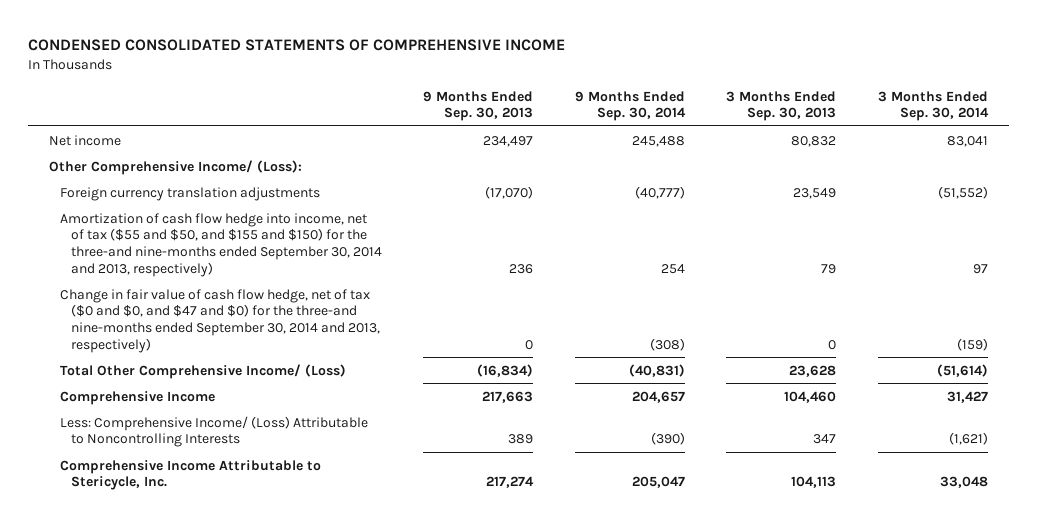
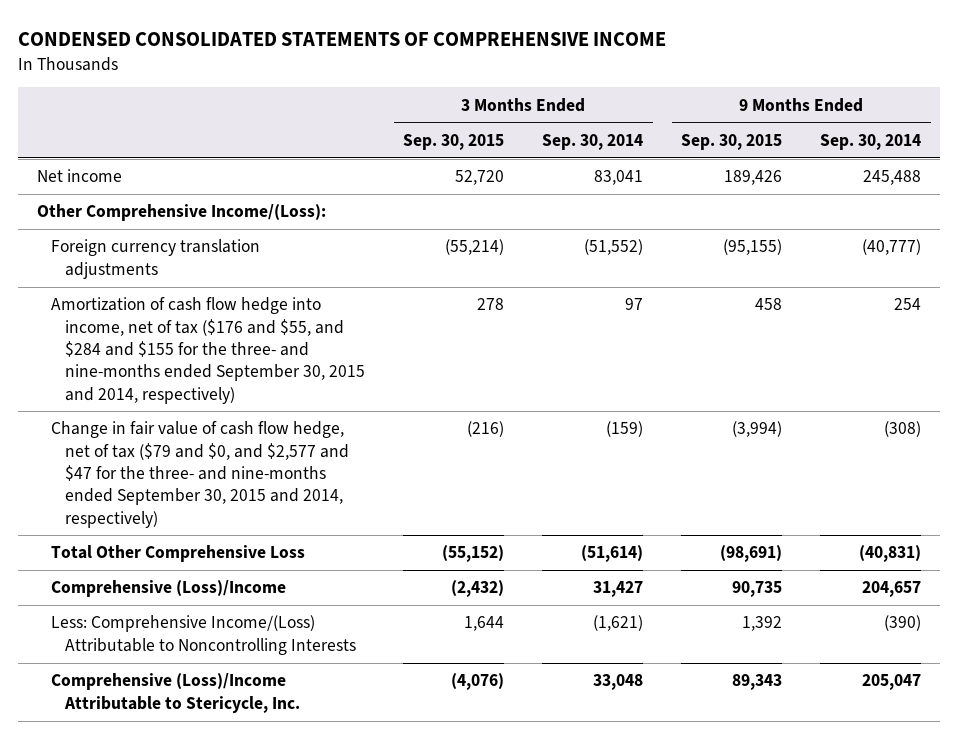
- | 9 Months Ended Sep. 30, 2013 | 9 Months Ended Sep. 30, 2014 | 3 Months Ended Sep. 30, 2013 | 3 Months Ended Sep. 30, 2014
+ | 3 Months Ended Sep. 30, 2015 | 3 Months Ended Sep. 30, 2014 | 9 Months Ended Sep. 30, 2015 | 9 Months Ended Sep. 30, 2014
- Other Comprehensive Income/ (Loss):
+ Other Comprehensive Income/(Loss):
- Amortization of cash flow hedge into income, net of tax ($55 and $50, and $155 and $150) for the three-and nine-months ended September 30, 2014 and 2013, respectively) | 236 | 254 | 79 | 97
- Change in fair value of cash flow hedge, net of tax ($0 and $0, and $47 and $0) for the three-and nine-months ended September 30, 2014 and 2013, respectively) | 0 | (308) | 0 | (159)
- Total Other Comprehensive Income/ (Loss) | (16,834) | (40,831) | 23,628 | (51,614)
- Comprehensive Income | 217,663 | 204,657 | 104,460 | 31,427
- Less: Comprehensive Income/ (Loss) Attributable to Noncontrolling Interests | 389 | (390) | 347 | (1,621)
- Comprehensive Income Attributable to Stericycle, Inc. | 217,274 | 205,047 | 104,113 | 33,048
+ Amortization of cash flow hedge into income, net of tax ($176 and $55, and $284 and $155 for the three- and nine-months ended September 30, 2015 and 2014, respectively) | 278 | 97 | 458 | 254
+ Change in fair value of cash flow hedge, net of tax ($79 and $0, and $2,577 and $47 for the three- and nine-months ended September 30, 2015 and 2014, respectively) | (216) | (159) | (3,994) | (308)
+ Total Other Comprehensive Loss | (55,152) | (51,614) | (98,691) | (40,831)
+ Comprehensive (Loss)/Income | (2,432) | 31,427 | 90,735 | 204,657
+ Less: Comprehensive Income/(Loss) Attributable to Noncontrolling Interests | 1,644 | (1,621) | 1,392 | (390)
+ Comprehensive (Loss)/Income Attributable to Stericycle, Inc. | (4,076) | 33,048 | 89,343 | 205,047

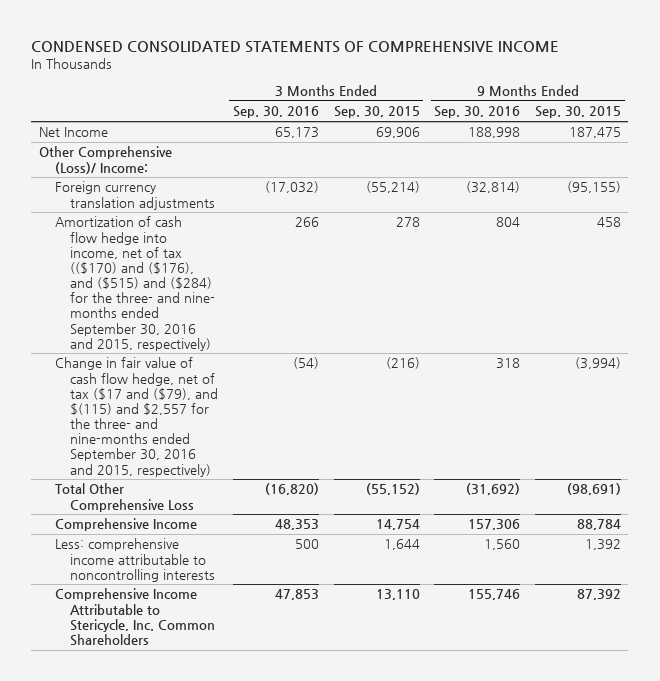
- | 3 Months Ended Sep. 30, 2015 | 3 Months Ended Sep. 30, 2014 | 9 Months Ended Sep. 30, 2015 | 9 Months Ended Sep. 30, 2014
+ | 3 Months Ended Sep. 30, 2016 | 3 Months Ended Sep. 30, 2015 | 9 Months Ended Sep. 30, 2016 | 9 Months Ended Sep. 30, 2015
- Net income | 52,720 | 83,041 | 189,426 | 245,488
- Other Comprehensive Income/(Loss):
+ Net Income | 65,173 | 69,906 | 188,998 | 187,475
+ Other Comprehensive (Loss)/ Income:
- Amortization of cash flow hedge into income, net of tax ($176 and $55, and $284 and $155 for the three- and nine-months ended September 30, 2015 and 2014, respectively) | 278 | 97 | 458 | 254
- Change in fair value of cash flow hedge, net of tax ($79 and $0, and $2,577 and $47 for the three- and nine-months ended September 30, 2015 and 2014, respectively) | (216) | (159) | (3,994) | (308)
+ Amortization of cash flow hedge into income, net of tax (($170) and ($176), and ($515) and ($284) for the three- and nine- months ended September 30, 2016 and 2015, respectively) | 266 | 278 | 804 | 458
+ Change in fair value of cash flow hedge, net of tax ($17 and ($79), and $(115) and $2,557 for the three- and nine-months ended September 30, 2016 and 2015, respectively) | (54) | (216) | 318 | (3,994)
- Comprehensive (Loss)/Income | (2,432) | 31,427 | 90,735 | 204,657
- Less: Comprehensive Income/(Loss) Attributable to Noncontrolling Interests | 1,644 | (1,621) | 1,392 | (390)
- Comprehensive (Loss)/Income Attributable to Stericycle, Inc. | (4,076) | 33,048 | 89,343 | 205,047
+ Comprehensive Income | 48,353 | 14,754 | 157,306 | 88,784
+ Less: comprehensive income attributable to noncontrolling interests | 500 | 1,644 | 1,560 | 1,392
+ Comprehensive Income Attributable to Stericycle, Inc. Common Shareholders | 47,853 | 13,110 | 155,746 | 87,392

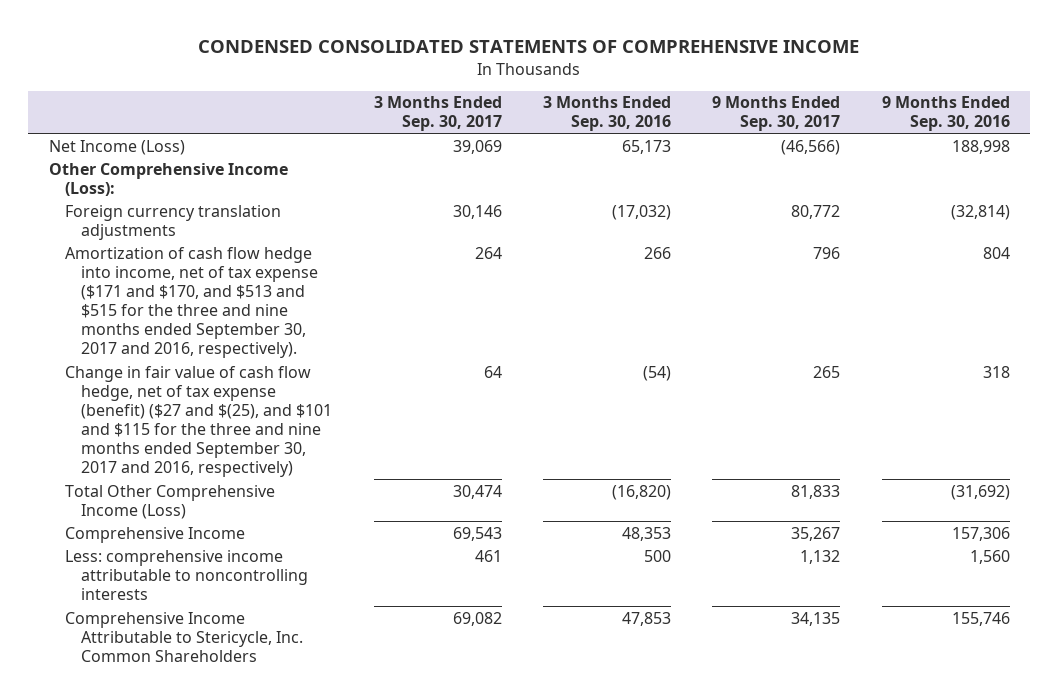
- | 3 Months Ended Sep. 30, 2016 | 3 Months Ended Sep. 30, 2015 | 9 Months Ended Sep. 30, 2016 | 9 Months Ended Sep. 30, 2015
+ | 3 Months Ended Sep. 30, 2017 | 3 Months Ended Sep. 30, 2016 | 9 Months Ended Sep. 30, 2017 | 9 Months Ended Sep. 30, 2016
- Net Income | 65,173 | 69,906 | 188,998 | 187,475
- Other Comprehensive (Loss)/ Income:
+ Net Income (Loss) | 39,069 | 65,173 | (46,566) | 188,998
+ Other Comprehensive Income (Loss):
- Amortization of cash flow hedge into income, net of tax (($170) and ($176), and ($515) and ($284) for the three- and nine- months ended September 30, 2016 and 2015, respectively) | 266 | 278 | 804 | 458
- Change in fair value of cash flow hedge, net of tax ($17 and ($79), and $(115) and $2,557 for the three- and nine-months ended September 30, 2016 and 2015, respectively) | (54) | (216) | 318 | (3,994)
- Total Other Comprehensive Loss | (16,820) | (55,152) | (31,692) | (98,691)
+ Amortization of cash flow hedge into income, net of tax expense ($171 and $170, and $513 and $515 for the three and nine months ended September 30, 2017 and 2016, respectively). | 264 | 266 | 796 | 804
+ Change in fair value of cash flow hedge, net of tax expense (benefit) ($27 and $(25), and $101 and $115 for the three and nine months ended September 30, 2017 and 2016, respectively) | 64 | (54) | 265 | 318
+ Total Other Comprehensive Income (Loss) | 30,474 | (16,820) | 81,833 | (31,692)

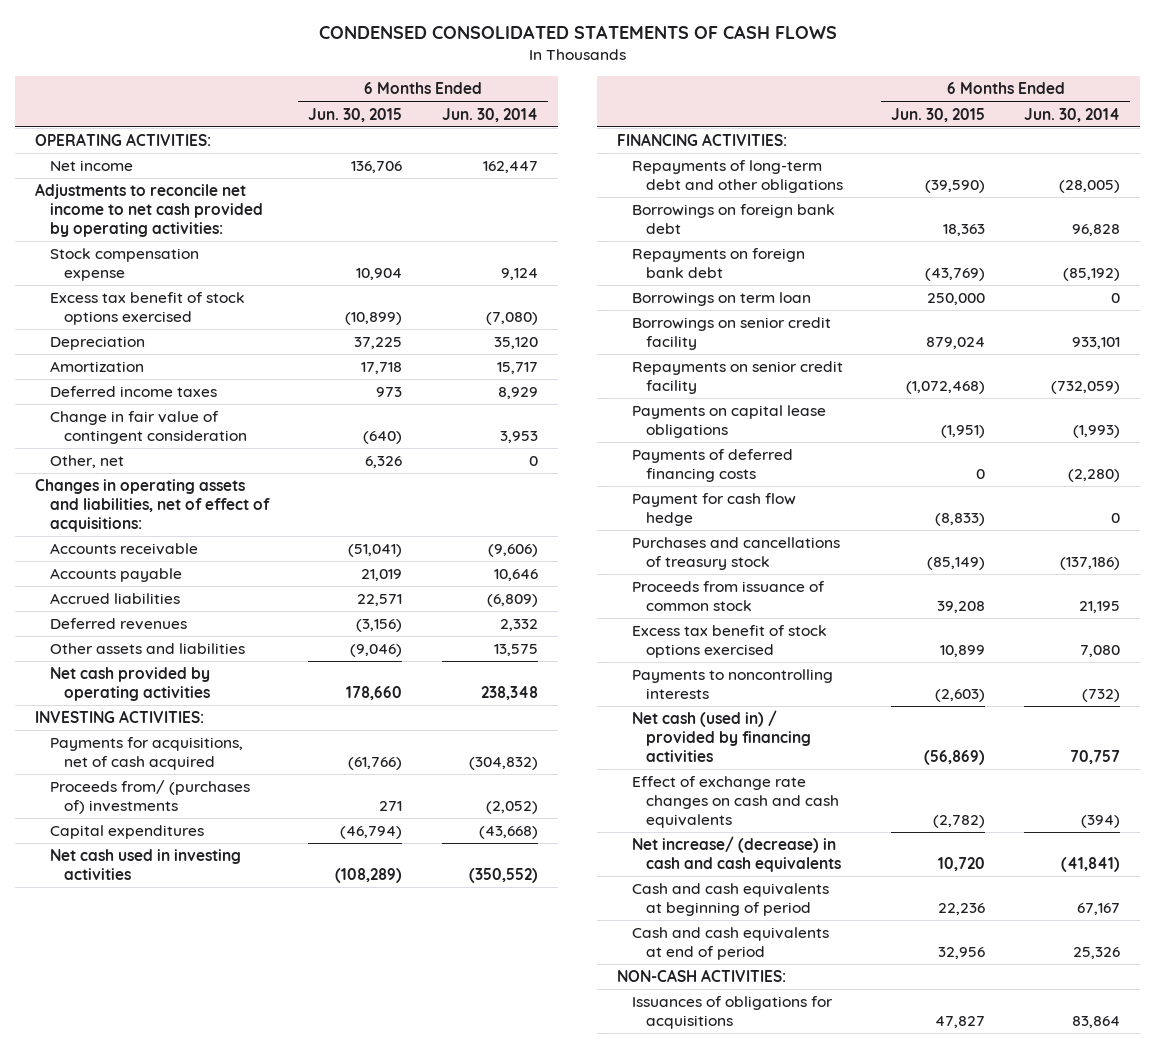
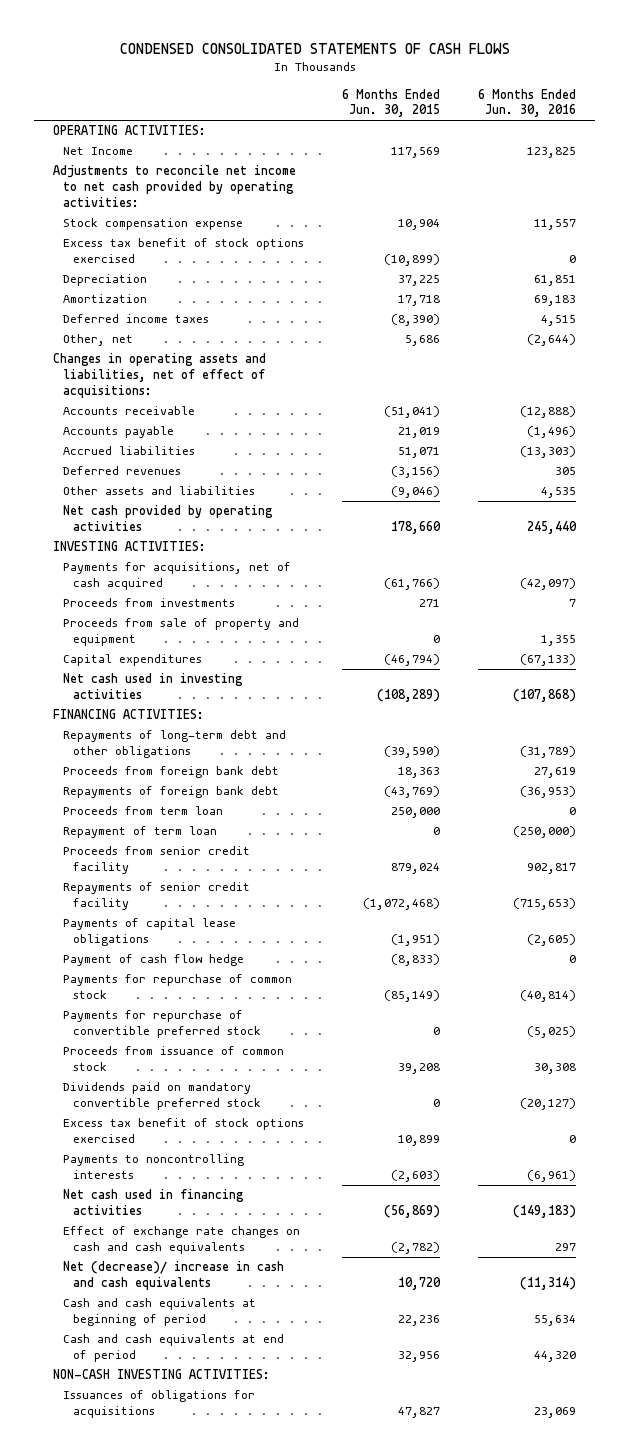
- | 6 Months Ended Jun. 30, 2015 | 6 Months Ended Jun. 30, 2014
+ | 6 Months Ended Jun. 30, 2015 | 6 Months Ended Jun. 30, 2016
- Net income | 136,706 | 162,447
+ Net Income | 117,569 | 123,825
- Deferred income taxes | 973 | 8,929
- Change in fair value of contingent consideration | (640) | 3,953
- Other, net | 6,326 | 0
+ Deferred income taxes | (8,390) | 4,515
+ Other, net | 5,686 | (2,644)
- Accrued liabilities | 22,571 | (6,809)
+ Accrued liabilities | 51,071 | (13,303)
- Proceeds from/ (purchases of) investments | 271 | (2,052)
+ Proceeds from investments | 271 | 7
+ Proceeds from sale of property and equipment | 0 | 1,355
- Borrowings on foreign bank debt | 18,363 | 96,828
- Repayments on foreign bank debt | (43,769) | (85,192)
- Borrowings on term loan | 250,000 | 0
- Borrowings on senior credit facility | 879,024 | 933,101
- Repayments on senior credit facility | (1,072,468) | (732,059)
- Payments on capital lease obligations | (1,951) | (1,993)
- Payments of deferred financing costs | 0 | (2,280)
- Payment for cash flow hedge | (8,833) | 0
- Purchases and cancellations of treasury stock | (85,149) | (137,186)
+ Proceeds from foreign bank debt | 18,363 | 27,619
+ Repayments of foreign bank debt | (43,769) | (36,953)
+ Proceeds from term loan | 250,000 | 0
+ Repayment of term loan | 0 | (250,000)
+ Proceeds from senior credit facility | 879,024 | 902,817
+ Repayments of senior credit facility | (1,072,468) | (715,653)
+ Payments of capital lease obligations | (1,951) | (2,605)
+ Payment of cash flow hedge | (8,833) | 0
+ Payments for repurchase of common stock | (85,149) | (40,814)
+ Payments for repurchase of convertible preferred stock | 0 | (5,025)
+ Dividends paid on mandatory convertible preferred stock | 0 | (20,127)
- Net cash (used in) / provided by financing activities | (56,869) | 70,757
+ Net cash used in financing activities | (56,869) | (149,183)
- Net increase/ (decrease) in cash and cash equivalents | 10,720 | (41,841)
+ Net (decrease)/ increase in cash and cash equivalents | 10,720 | (11,314)
- NON-CASH ACTIVITIES:
+ NON-CASH INVESTING ACTIVITIES:

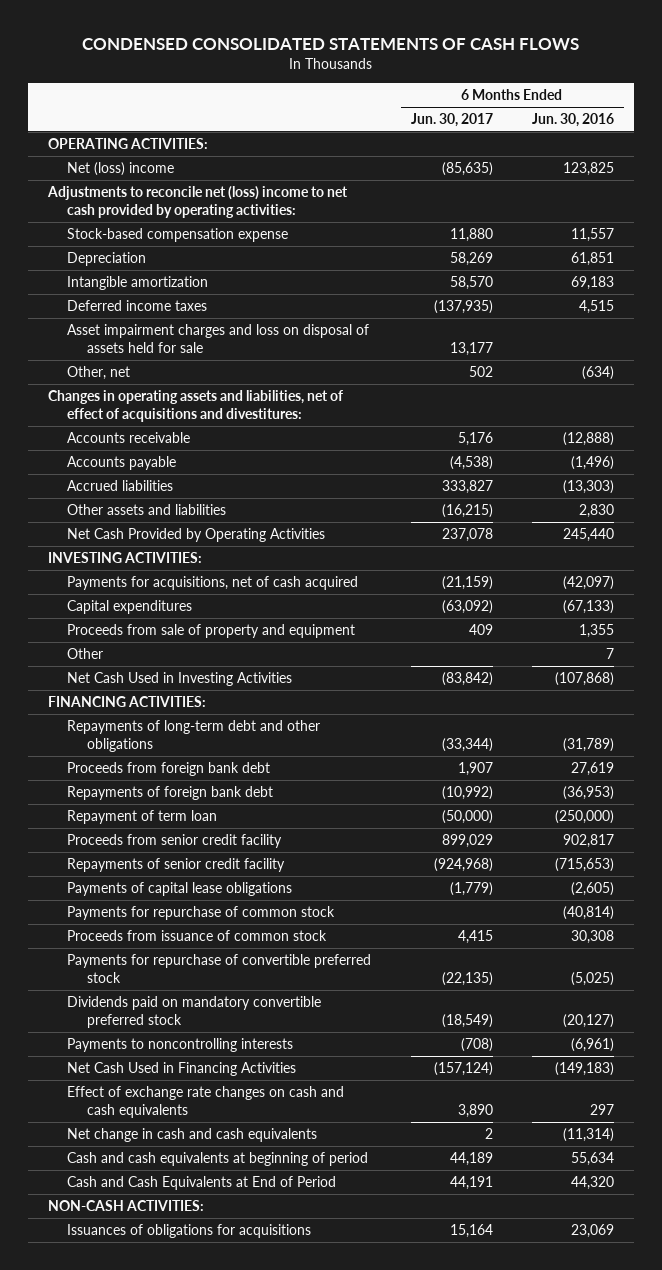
- | 6 Months Ended Jun. 30, 2015 | 6 Months Ended Jun. 30, 2016
+ | 6 Months Ended Jun. 30, 2017 | 6 Months Ended Jun. 30, 2016
- Net Income | 117,569 | 123,825
- Adjustments to reconcile net income to net cash provided by operating activities:
- Stock compensation expense | 10,904 | 11,557
- Excess tax benefit of stock options exercised | (10,899) | 0
+ Net (loss) income | (85,635) | 123,825
+ Adjustments to reconcile net (loss) income to net cash provided by operating activities:
+ Stock-based compensation expense | 11,880 | 11,557
- Amortization | 17,718 | 69,183
+ Intangible amortization | 58,570 | 69,183
- Other, net | 5,686 | (2,644)
- Changes in operating assets and liabilities, net of effect of acquisitions:
+ Asset impairment charges and loss on disposal of assets held for sale | 13,177 |
+ Other, net | 502 | (634)
+ Changes in operating assets and liabilities, net of effect of acquisitions and divestitures:
- Deferred revenues | (3,156) | 305
- Other assets and liabilities | (9,046) | 4,535
- Net cash provided by operating activities | 178,660 | 245,440
+ Other assets and liabilities | (16,215) | 2,830
+ Net Cash Provided by Operating Activities | 237,078 | 245,440
- Proceeds from investments | 271 | 7
- Net cash used in investing activities | (108,289) | (107,868)
moved down: Proceeds from sale of property and equipment | 409 | 1,355
+ Other | | 7
+ Net Cash Used in Investing Activities | (83,842) | (107,868)
- Proceeds from term loan | 250,000 | 0
- Payment of cash flow hedge | (8,833) | 0
moved down: Payments for repurchase of convertible preferred stock | (22,135) | (5,025)
- Excess tax benefit of stock options exercised | 10,899 | 0
- Net cash used in financing activities | (56,869) | (149,183)
+ Net Cash Used in Financing Activities | (157,124) | (149,183)
- Net (decrease)/ increase in cash and cash equivalents | 10,720 | (11,314)
+ Net change in cash and cash equivalents | 2 | (11,314)
- Cash and cash equivalents at end of period | 32,956 | 44,320
- NON-CASH INVESTING ACTIVITIES:
+ Cash and Cash Equivalents at End of Period | 44,191 | 44,320
+ NON-CASH ACTIVITIES:

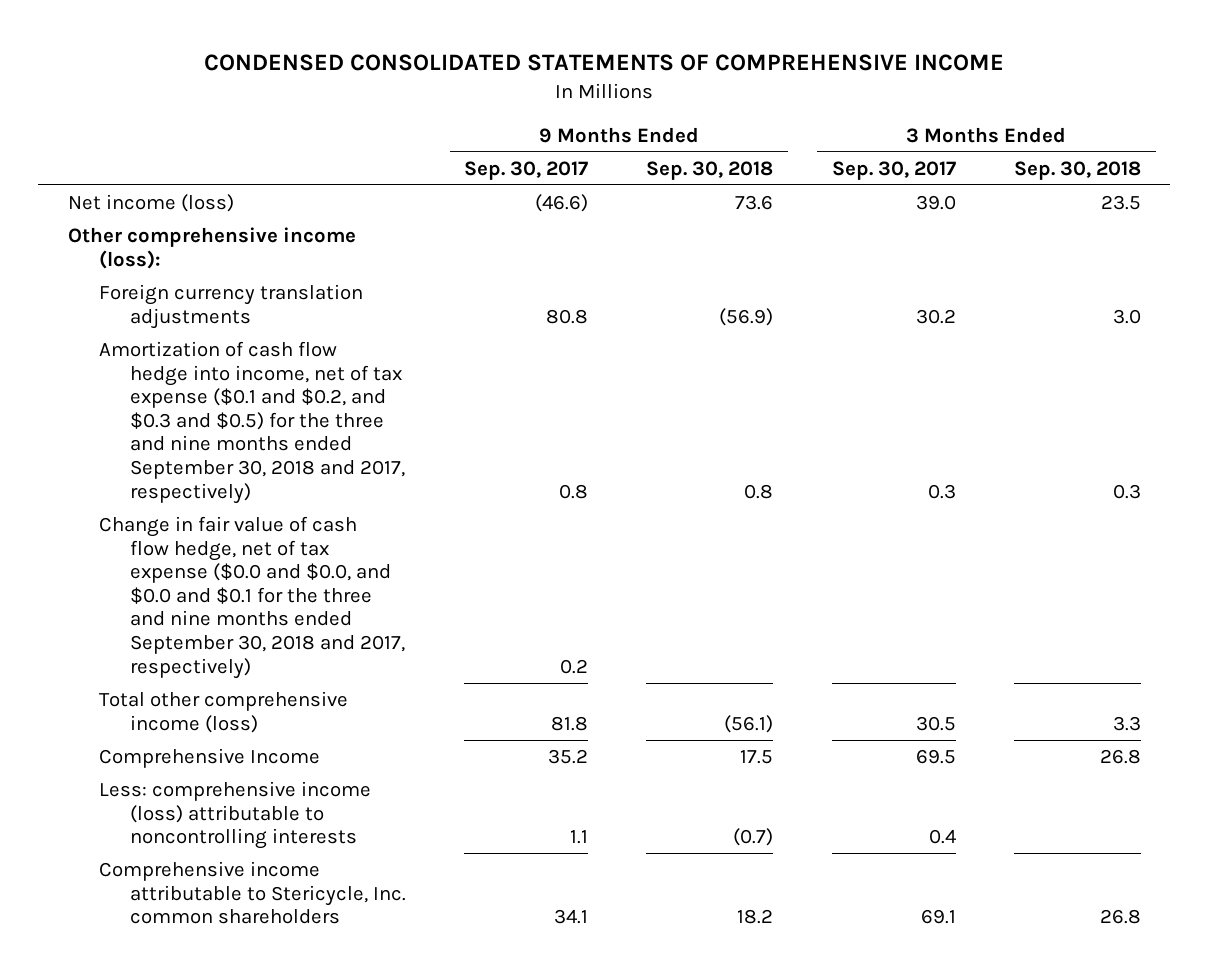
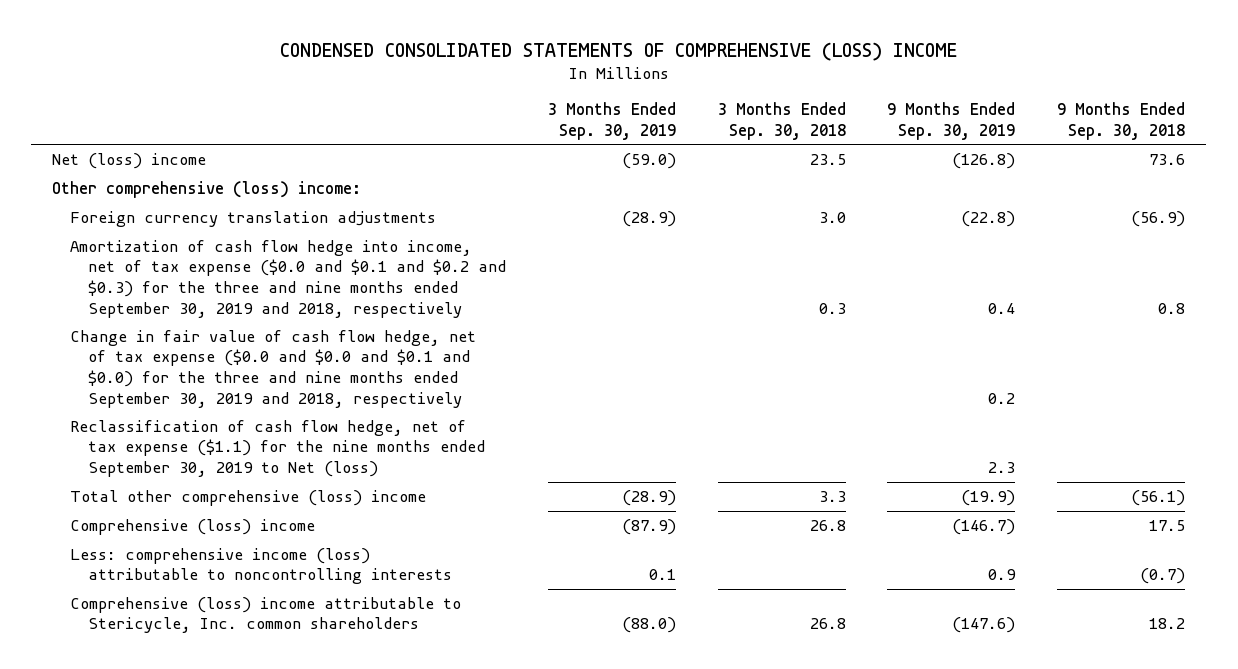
- CONDENSED CONSOLIDATED STATEMENTS OF COMPREHENSIVE INCOME
+ CONDENSED CONSOLIDATED STATEMENTS OF COMPREHENSIVE (LOSS) INCOME
- | 9 Months Ended Sep. 30, 2017 | 9 Months Ended Sep. 30, 2018 | 3 Months Ended Sep. 30, 2017 | 3 Months Ended Sep. 30, 2018
+ | 3 Months Ended Sep. 30, 2019 | 3 Months Ended Sep. 30, 2018 | 9 Months Ended Sep. 30, 2019 | 9 Months Ended Sep. 30, 2018
- Net income (loss) | (46.6) | 73.6 | 39.0 | 23.5
- Other comprehensive income (loss):
+ Net (loss) income | (59.0) | 23.5 | (126.8) | 73.6
+ Other comprehensive (loss) income:
- Amortization of cash flow hedge into income, net of tax expense ($0.1 and $0.2, and $0.3 and $0.5) for the three and nine months ended September 30, 2018 and 2017, respectively) | 0.8 | 0.8 | 0.3 | 0.3
- Change in fair value of cash flow hedge, net of tax expense ($0.0 and $0.0, and $0.0 and $0.1 for the three and nine months ended September 30, 2018 and 2017, respectively) | 0.2 | | |
- Total other comprehensive income (loss) | 81.8 | (56.1) | 30.5 | 3.3
- Comprehensive Income | 35.2 | 17.5 | 69.5 | 26.8
+ Amortization of cash flow hedge into income, net of tax expense ($0.0 and $0.1 and $0.2 and $0.3) for the three and nine months ended September 30, 2019 and 2018, respectively | | 0.3 | 0.4 | 0.8
+ Change in fair value of cash flow hedge, net of tax expense ($0.0 and $0.0 and $0.1 and $0.0) for the three and nine months ended September 30, 2019 and 2018, respectively | | | 0.2 |
+ Reclassification of cash flow hedge, net of tax expense ($1.1) for the nine months ended September 30, 2019 to Net (loss) | | | 2.3 |
+ Total other comprehensive (loss) income | (28.9) | 3.3 | (19.9) | (56.1)
+ Comprehensive (loss) income | (87.9) | 26.8 | (146.7) | 17.5
- Comprehensive income attributable to Stericycle, Inc. common shareholders | 34.1 | 18.2 | 69.1 | 26.8
+ Comprehensive (loss) income attributable to Stericycle, Inc. common shareholders | (88.0) | 26.8 | (147.6) | 18.2

